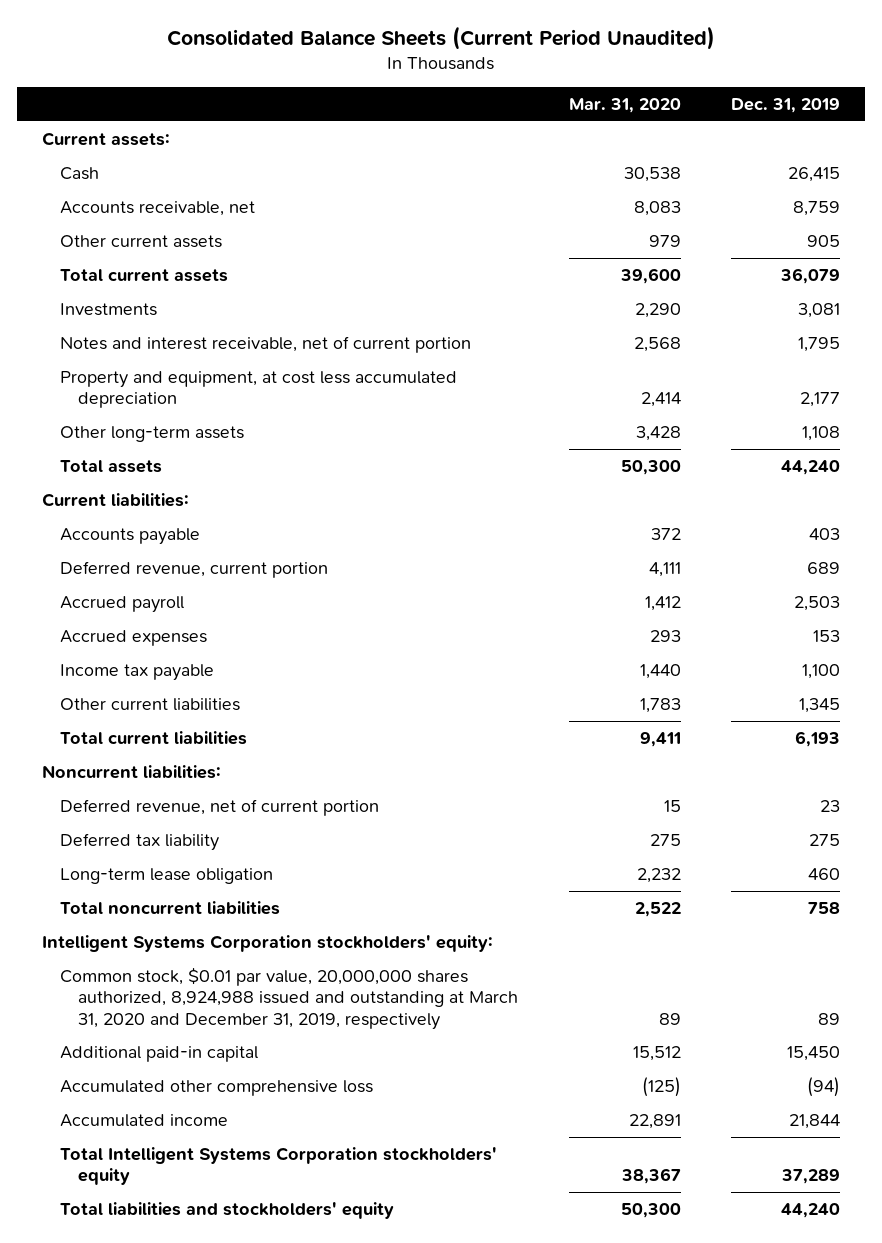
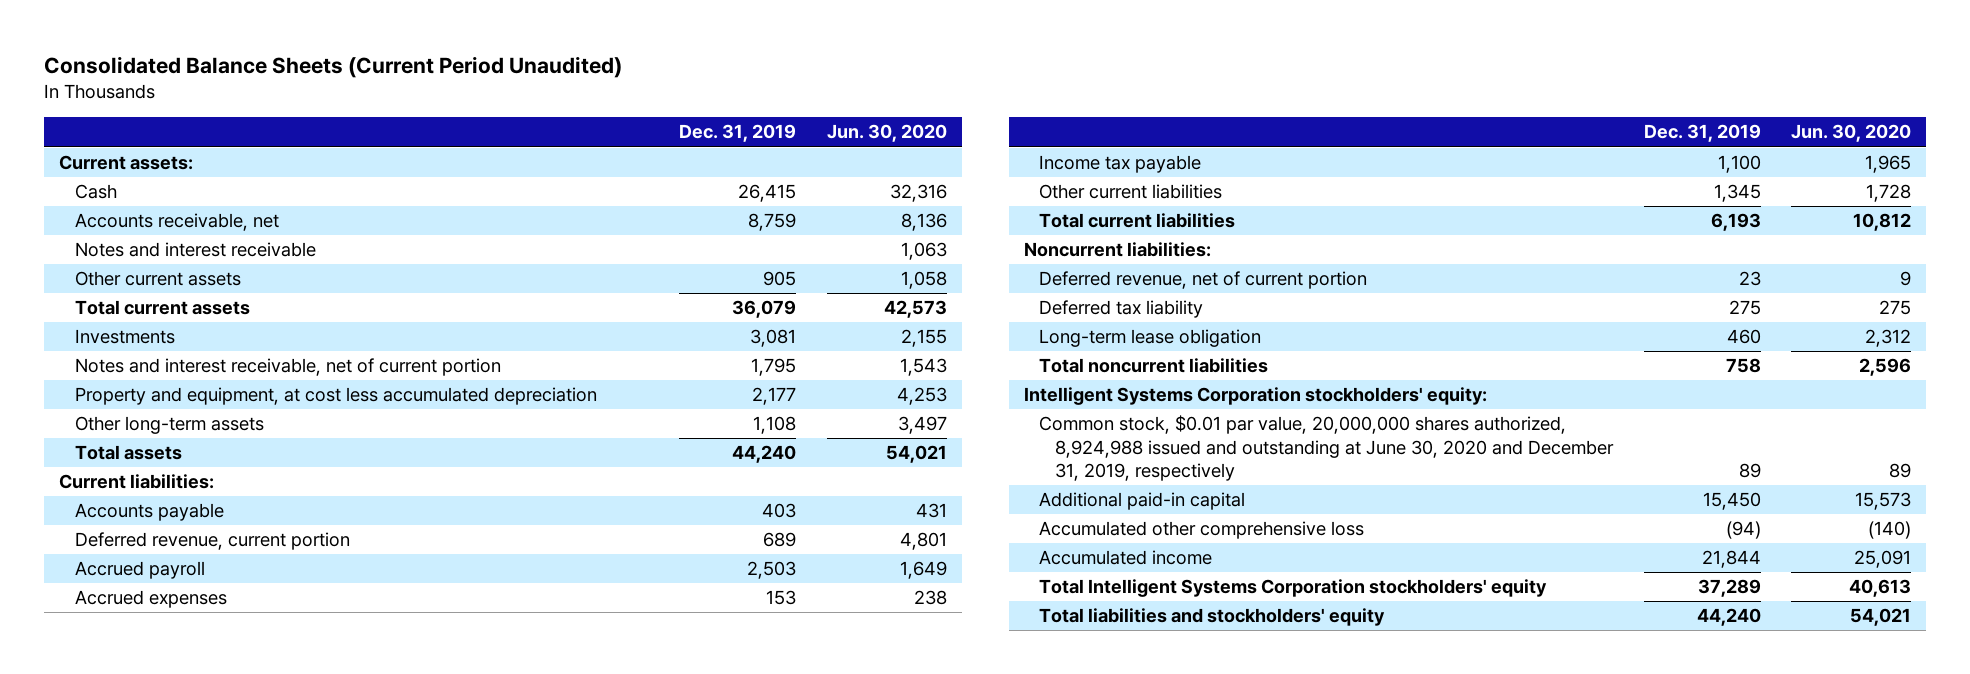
- | Mar. 31, 2020 | Dec. 31, 2019
+ | Dec. 31, 2019 | Jun. 30, 2020
+ Notes and interest receivable | | 1,063
- Common stock, $0.01 par value, 20,000,000 shares authorized, 8,924,988 issued and outstanding at March 31, 2020 and December 31, 2019, respectively | 89 | 89
+ Common stock, $0.01 par value, 20,000,000 shares authorized, 8,924,988 issued and outstanding at June 30, 2020 and December 31, 2019, respectively | 89 | 89

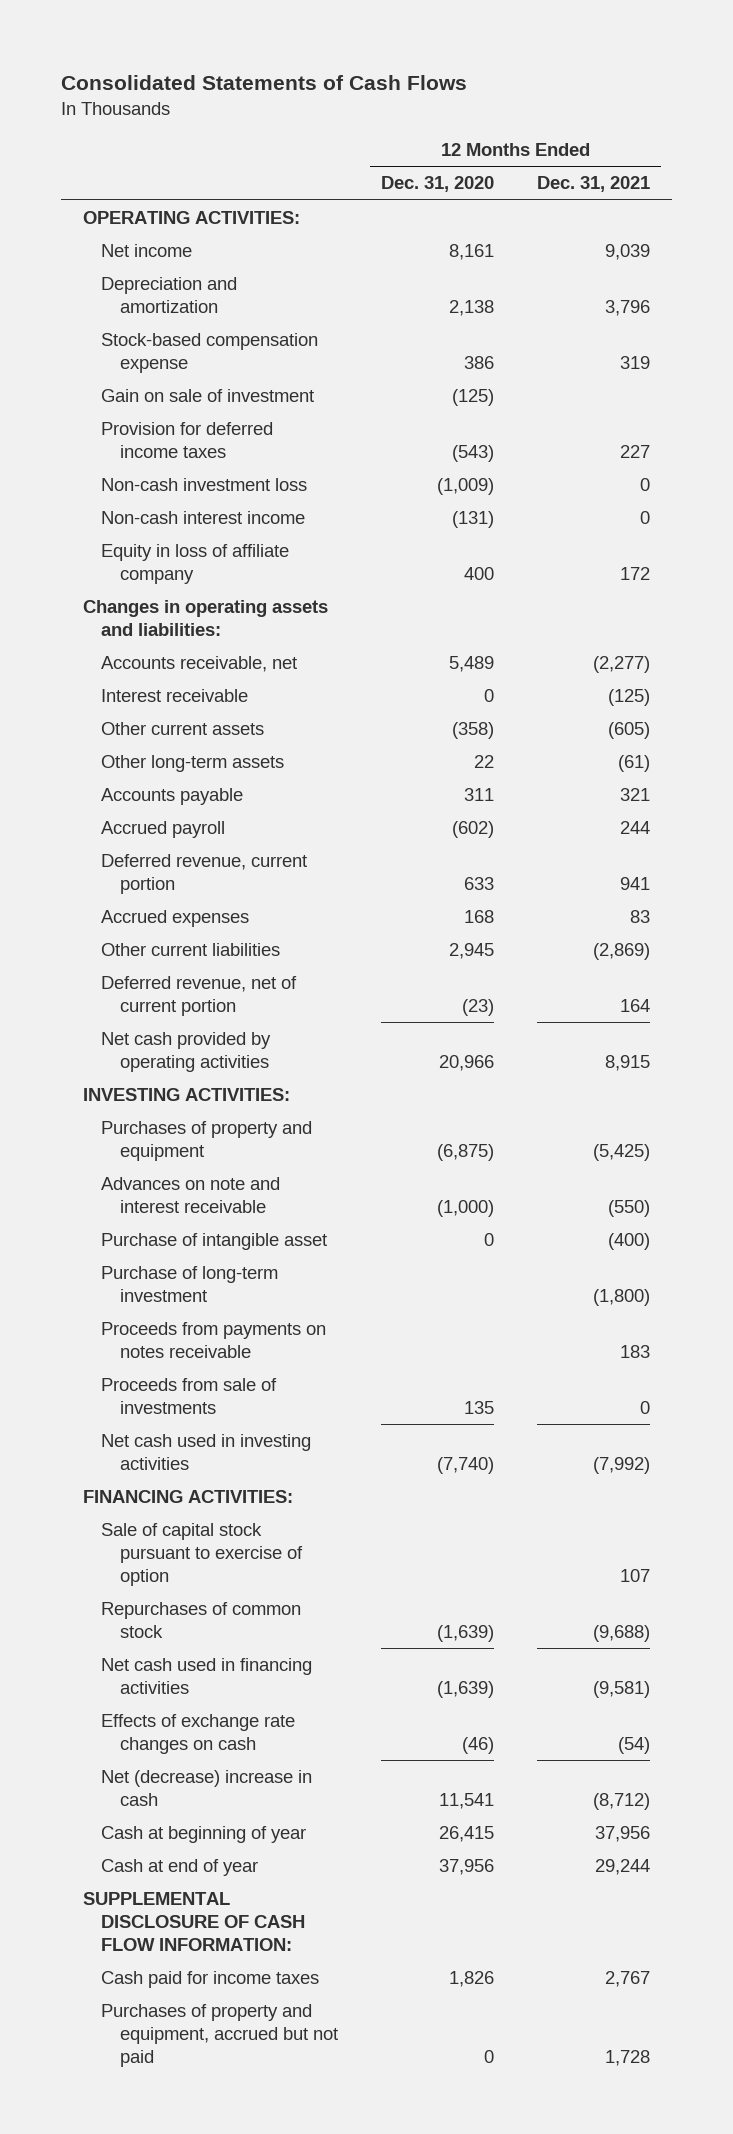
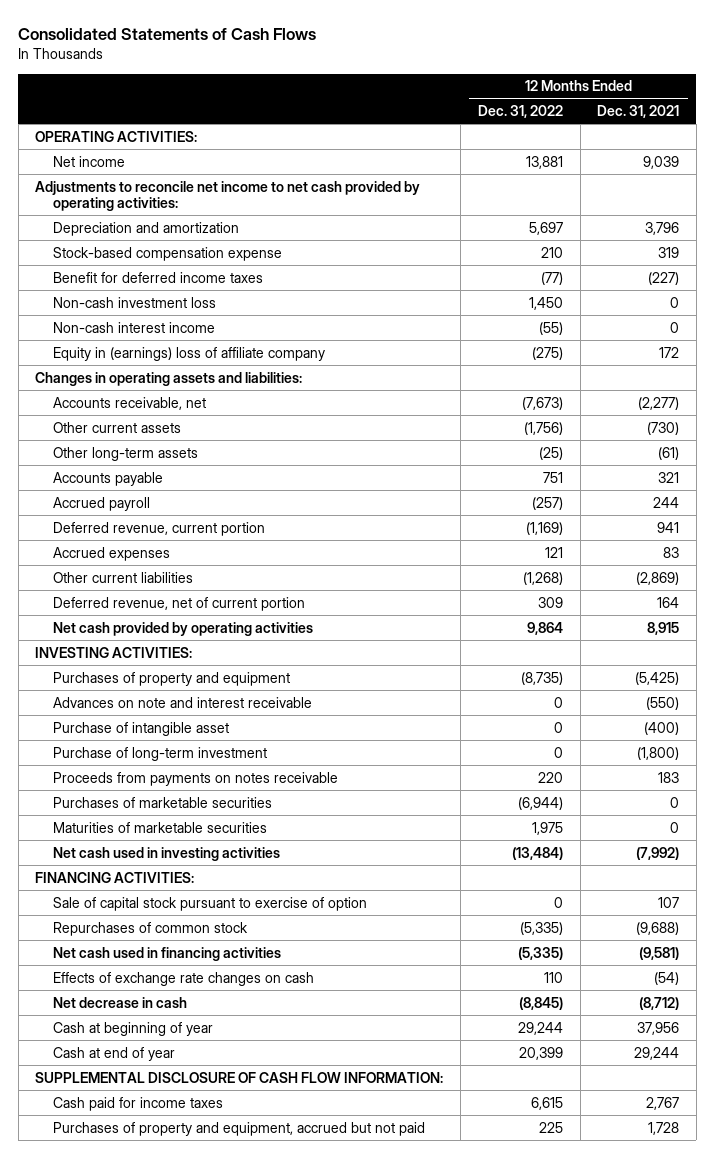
- | 12 Months Ended Dec. 31, 2020 | 12 Months Ended Dec. 31, 2021
+ | 12 Months Ended Dec. 31, 2022 | 12 Months Ended Dec. 31, 2021
+ Adjustments to reconcile net income to net cash provided by operating activities:
- Gain on sale of investment | (125) |
- Provision for deferred income taxes | (543) | 227
+ Benefit for deferred income taxes | (77) | (227)
- Equity in loss of affiliate company | 400 | 172
+ Equity in (earnings) loss of affiliate company | (275) | 172
- Interest receivable | 0 | (125)
- Other current assets | (358) | (605)
+ Other current assets | (1,756) | (730)
- Proceeds from sale of investments | 135 | 0
+ Purchases of marketable securities | (6,944) | 0
+ Maturities of marketable securities | 1,975 | 0
- Net (decrease) increase in cash | 11,541 | (8,712)
+ Net decrease in cash | (8,845) | (8,712)

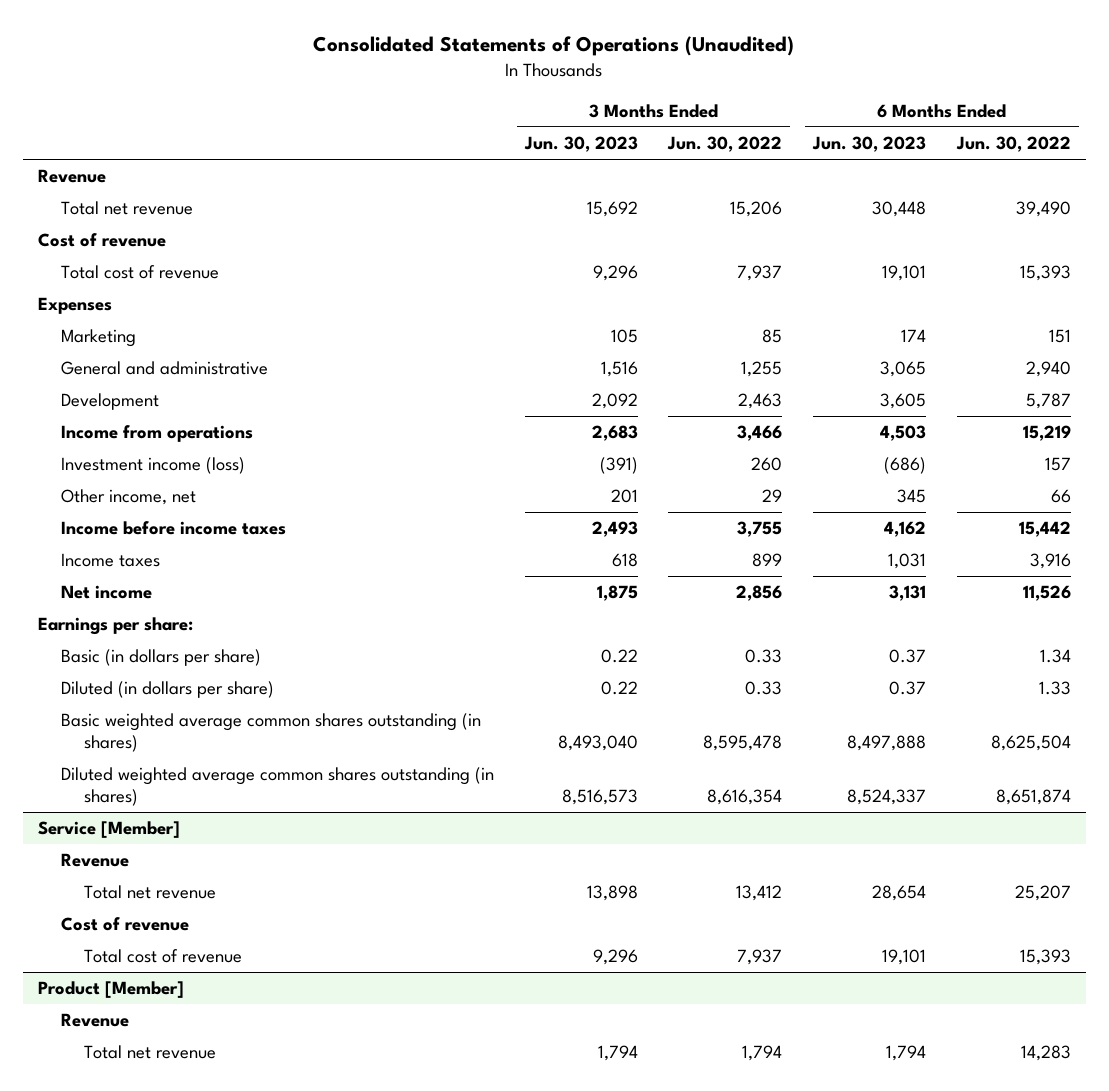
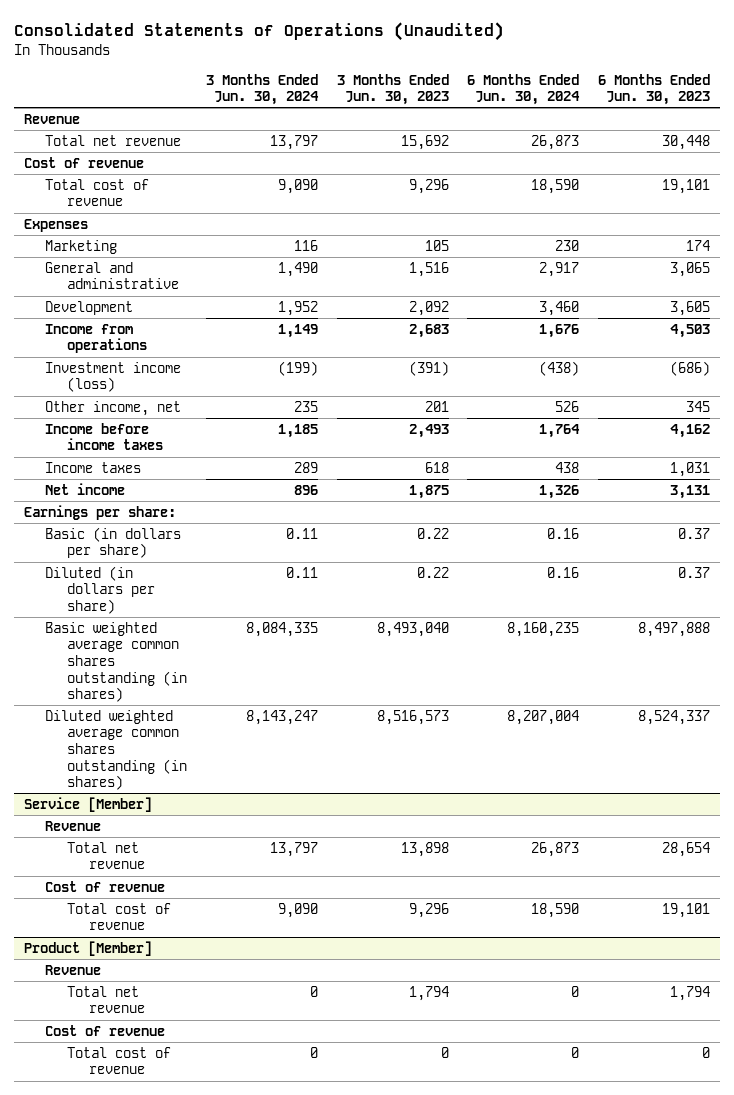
- | 3 Months Ended Jun. 30, 2023 | 3 Months Ended Jun. 30, 2022 | 6 Months Ended Jun. 30, 2023 | 6 Months Ended Jun. 30, 2022
+ | 3 Months Ended Jun. 30, 2024 | 3 Months Ended Jun. 30, 2023 | 6 Months Ended Jun. 30, 2024 | 6 Months Ended Jun. 30, 2023
@ Product [Member]
+ Cost of revenue
+ Total cost of revenue | 0 | 0 | 0 | 0

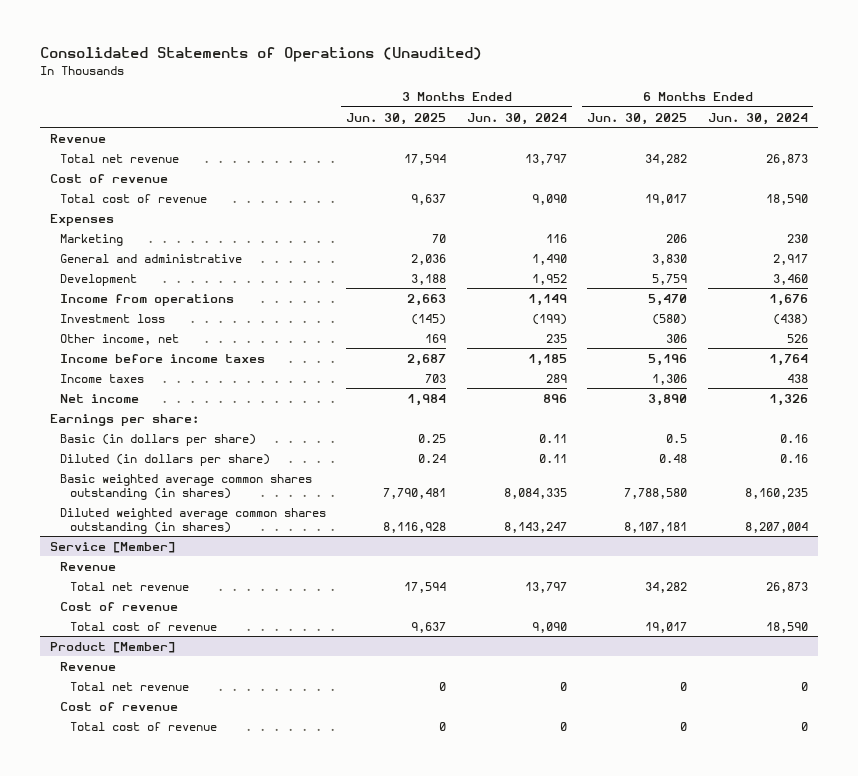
- | 3 Months Ended Jun. 30, 2024 | 3 Months Ended Jun. 30, 2023 | 6 Months Ended Jun. 30, 2024 | 6 Months Ended Jun. 30, 2023
+ | 3 Months Ended Jun. 30, 2025 | 3 Months Ended Jun. 30, 2024 | 6 Months Ended Jun. 30, 2025 | 6 Months Ended Jun. 30, 2024
- Investment income (loss) | (199) | (391) | (438) | (686)
+ Investment loss | (145) | (199) | (580) | (438)

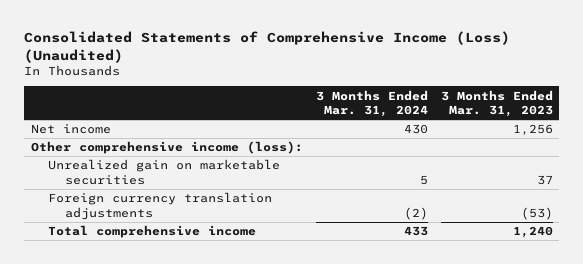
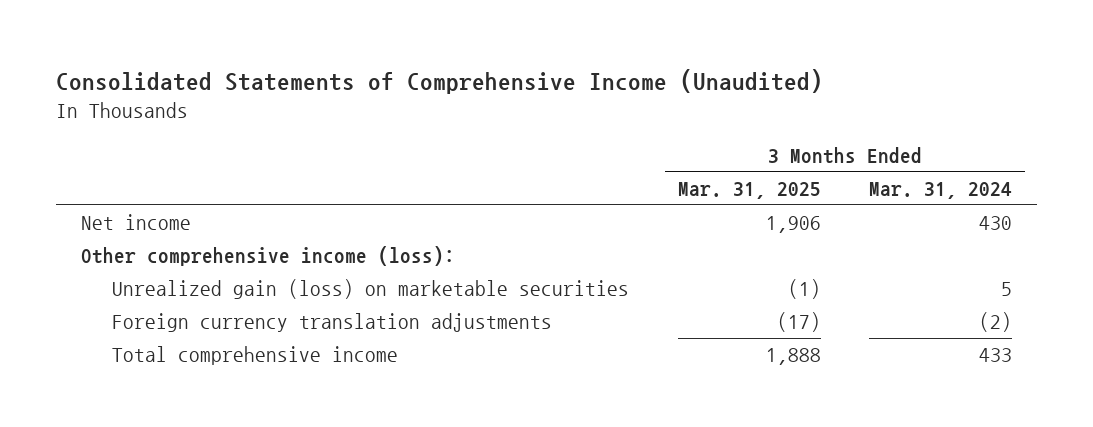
- Consolidated Statements of Comprehensive Income (Loss) (Unaudited)
+ Consolidated Statements of Comprehensive Income (Unaudited)
- | 3 Months Ended Mar. 31, 2024 | 3 Months Ended Mar. 31, 2023
+ | 3 Months Ended Mar. 31, 2025 | 3 Months Ended Mar. 31, 2024
- Unrealized gain on marketable securities | 5 | 37
+ Unrealized gain (loss) on marketable securities | (1) | 5

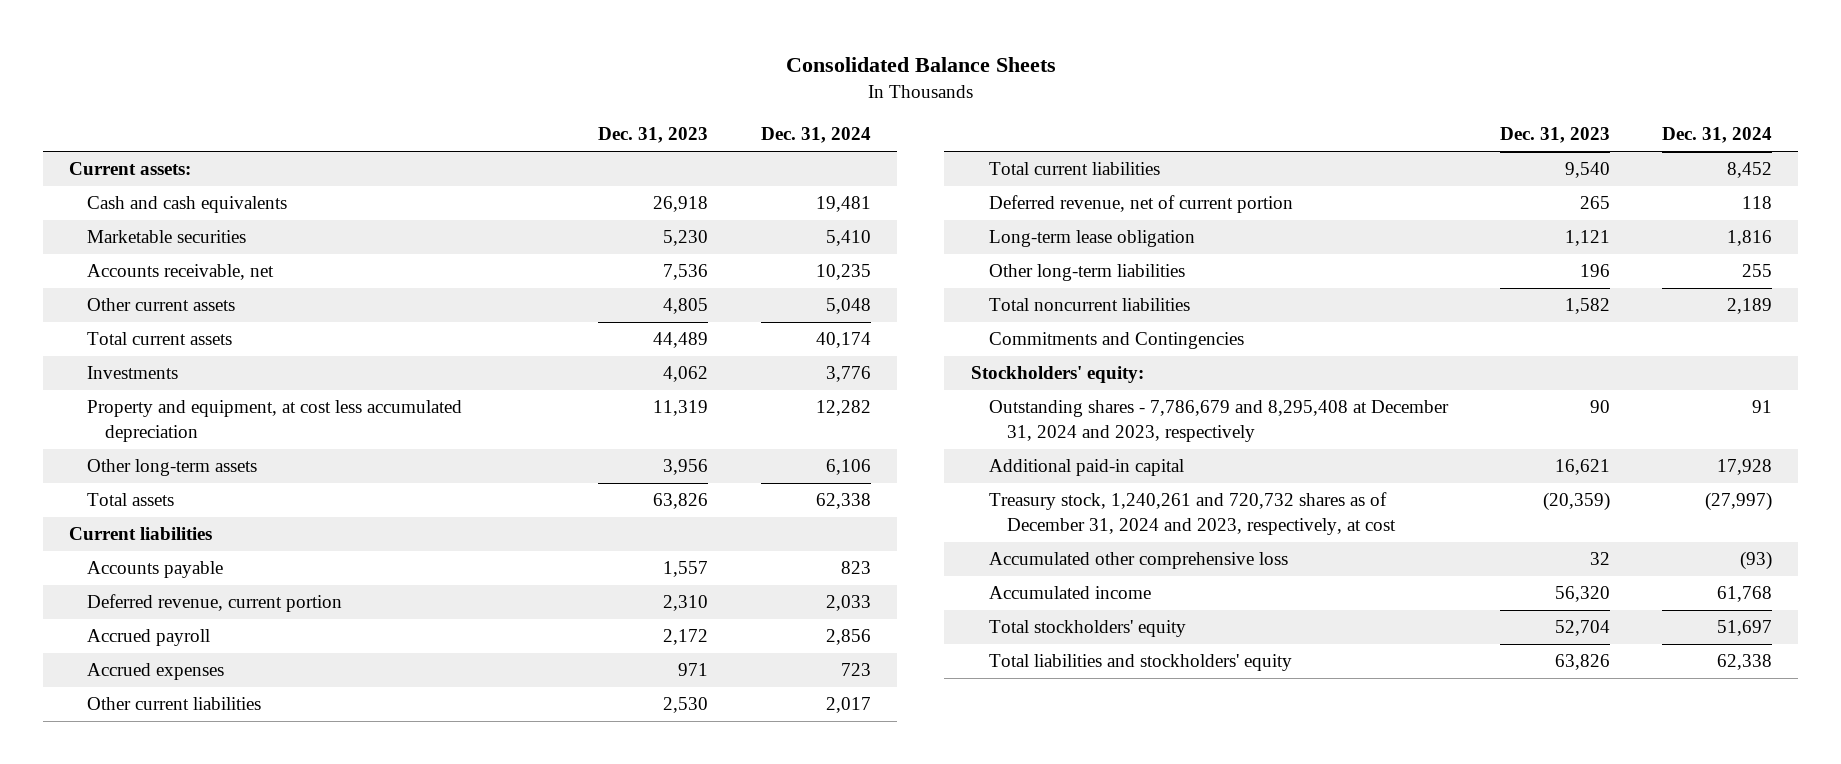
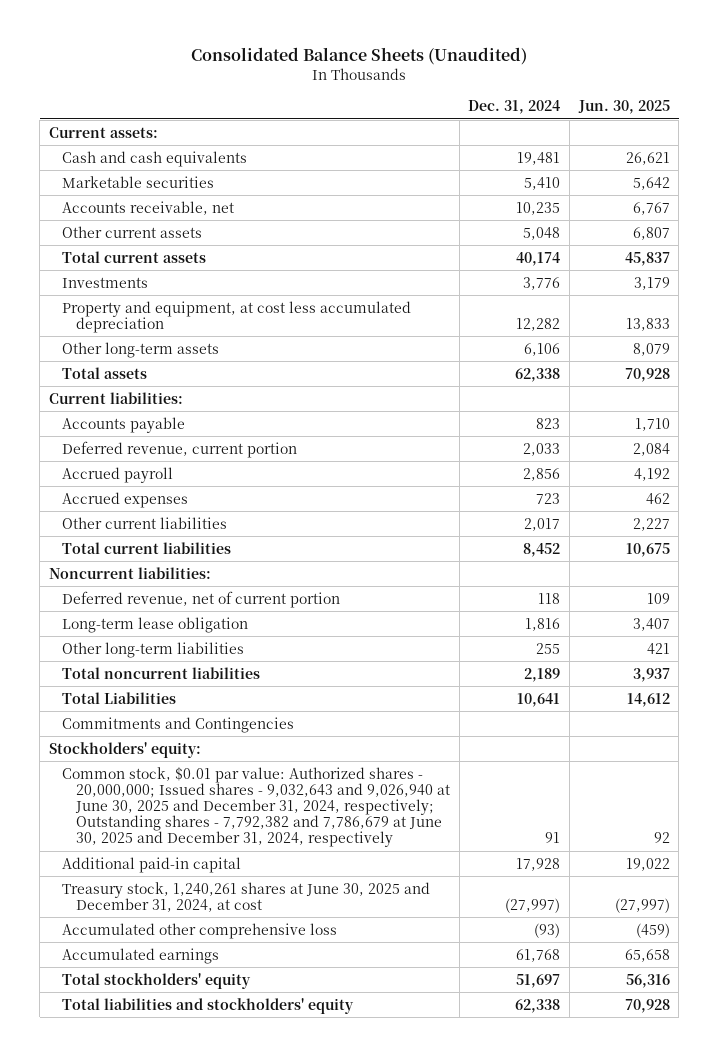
- Consolidated Balance Sheets
+ Consolidated Balance Sheets (Unaudited)
- | Dec. 31, 2023 | Dec. 31, 2024
+ | Dec. 31, 2024 | Jun. 30, 2025
- Current liabilities
+ Current liabilities:
+ Noncurrent liabilities:
+ Total Liabilities | 10,641 | 14,612
- Outstanding shares - 7,786,679 and 8,295,408 at December 31, 2024 and 2023, respectively | 90 | 91
+ Common stock, $0.01 par value: Authorized shares - 20,000,000; Issued shares - 9,032,643 and 9,026,940 at June 30, 2025 and December 31, 2024, respectively; Outstanding shares - 7,792,382 and 7,786,679 at June 30, 2025 and December 31, 2024, respectively | 91 | 92
- Treasury stock, 1,240,261 and 720,732 shares as of December 31, 2024 and 2023, respectively, at cost | (20,359) | (27,997)
+ Treasury stock, 1,240,261 shares at June 30, 2025 and December 31, 2024, at cost | (27,997) | (27,997)
- Accumulated income | 56,320 | 61,768
+ Accumulated earnings | 61,768 | 65,658

